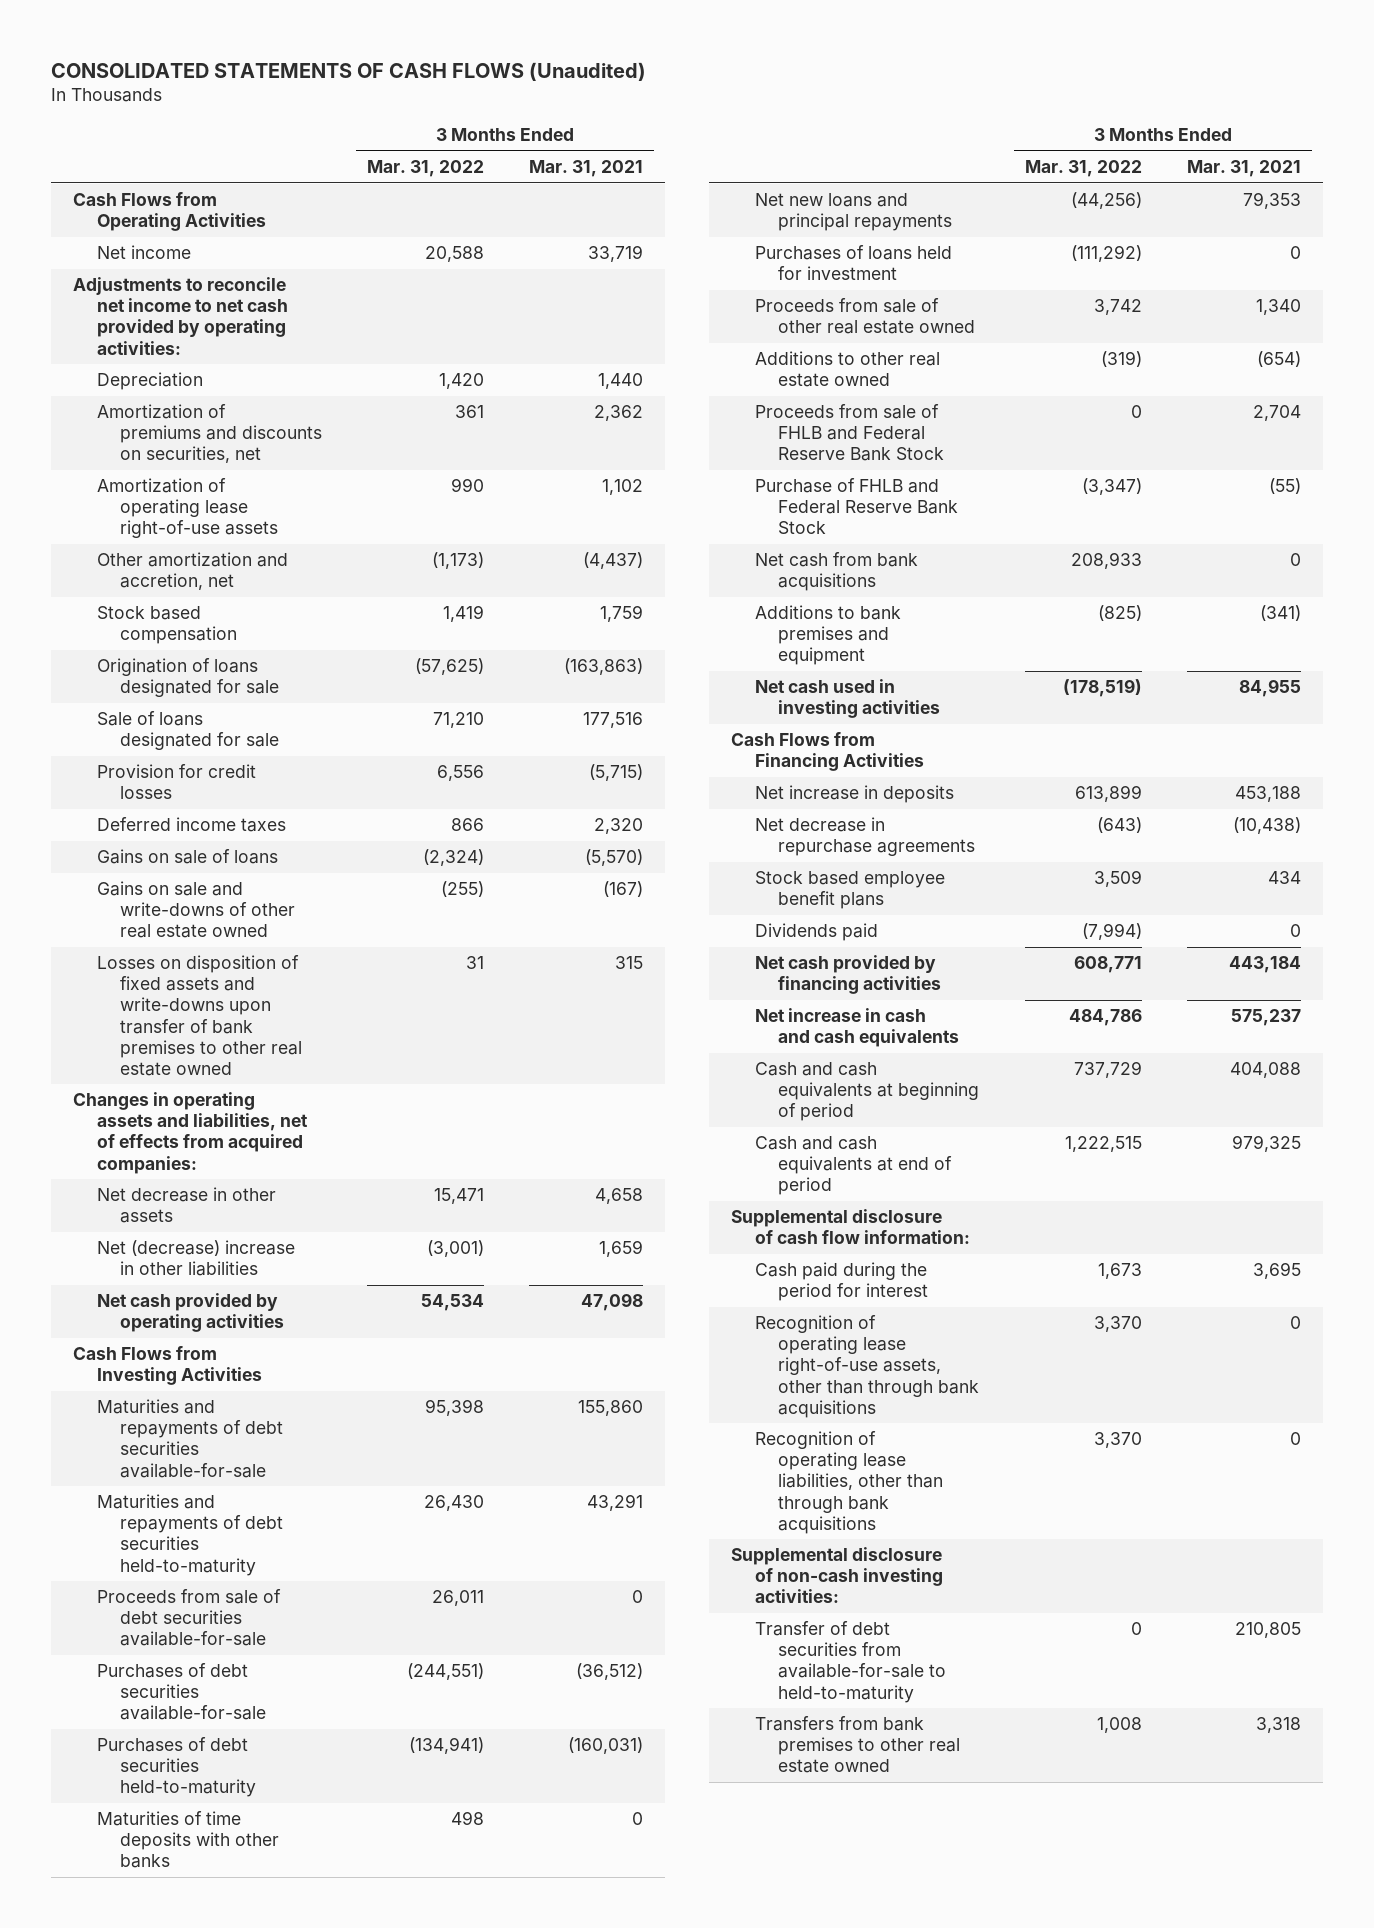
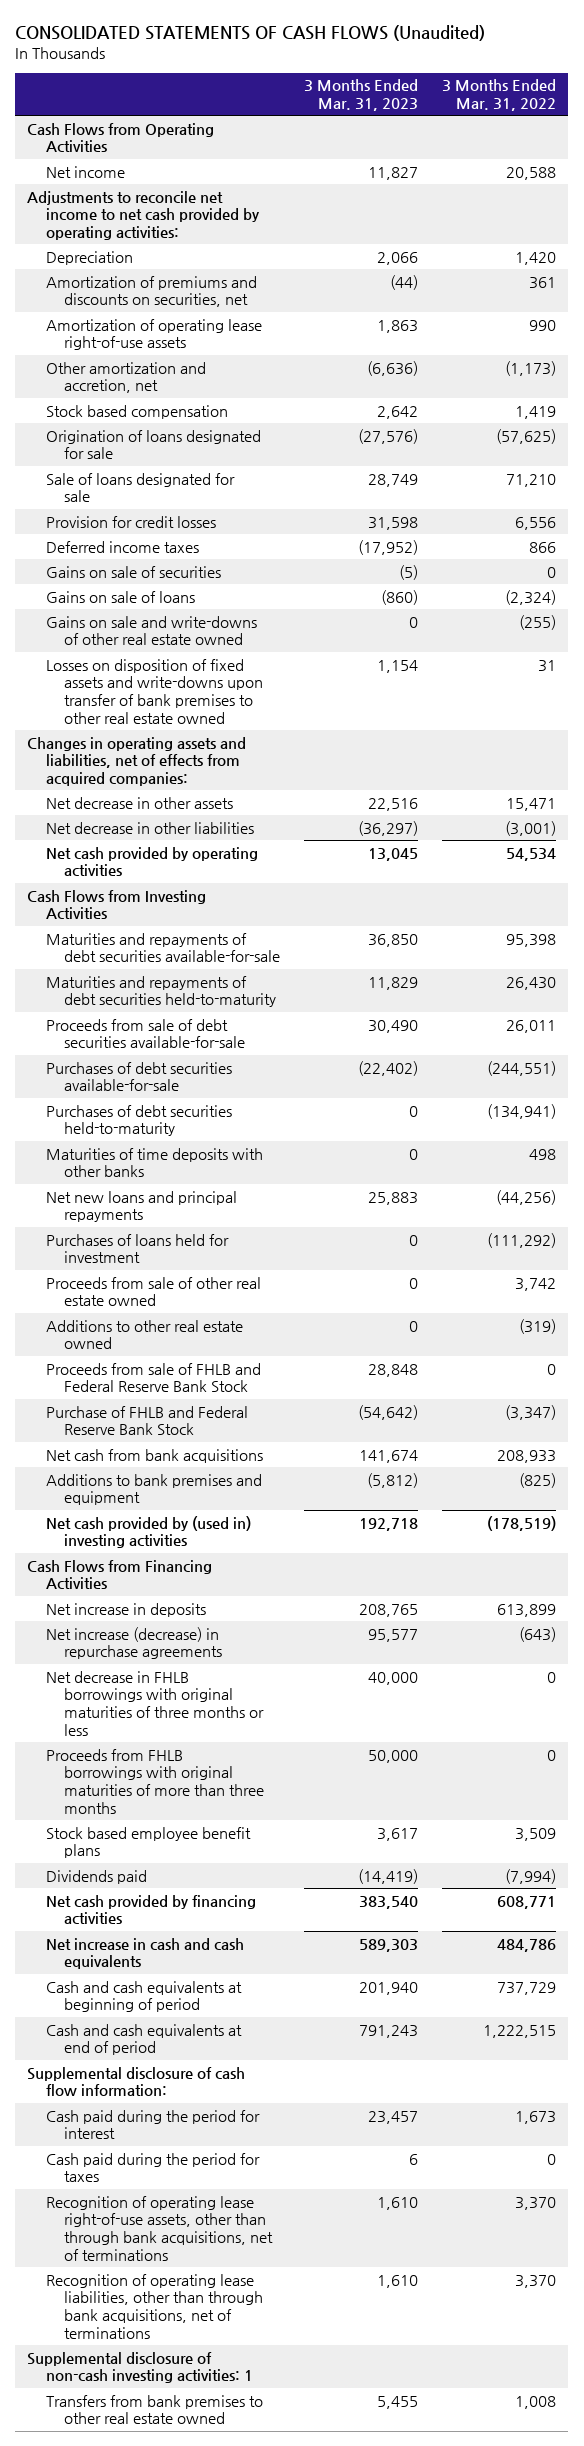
- | 3 Months Ended Mar. 31, 2022 | 3 Months Ended Mar. 31, 2021
+ | 3 Months Ended Mar. 31, 2023 | 3 Months Ended Mar. 31, 2022
+ Gains on sale of securities | (5) | 0
- Net (decrease) increase in other liabilities | (3,001) | 1,659
+ Net decrease in other liabilities | (36,297) | (3,001)
- Net cash used in investing activities | (178,519) | 84,955
+ Net cash provided by (used in) investing activities | 192,718 | (178,519)
- Net decrease in repurchase agreements | (643) | (10,438)
+ Net increase (decrease) in repurchase agreements | 95,577 | (643)
+ Net decrease in FHLB borrowings with original maturities of three months or less | 40,000 | 0
+ Proceeds from FHLB borrowings with original maturities of more than three months | 50,000 | 0
- Recognition of operating lease right-of-use assets, other than through bank acquisitions | 3,370 | 0
- Recognition of operating lease liabilities, other than through bank acquisitions | 3,370 | 0
- Supplemental disclosure of non-cash investing activities:
- Transfer of debt securities from available-for-sale to held-to-maturity | 0 | 210,805
+ Cash paid during the period for taxes | 6 | 0
+ Recognition of operating lease right-of-use assets, other than through bank acquisitions, net of terminations | 1,610 | 3,370
+ Recognition of operating lease liabilities, other than through bank acquisitions, net of terminations | 1,610 | 3,370
+ Supplemental disclosure of non-cash investing activities: 1

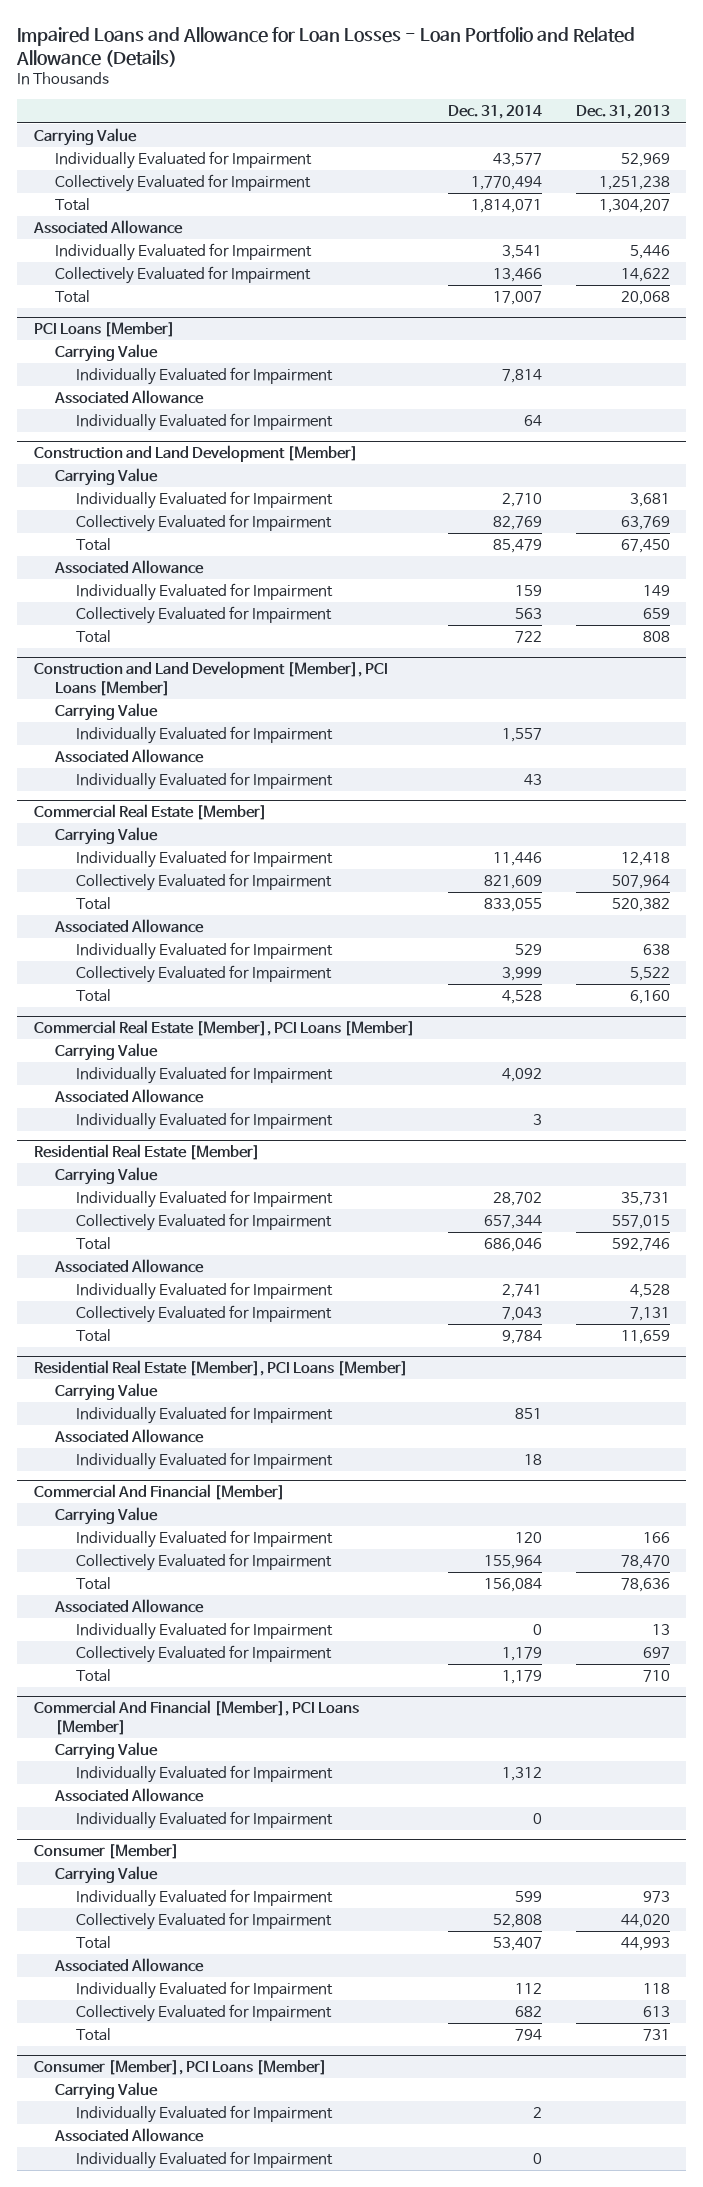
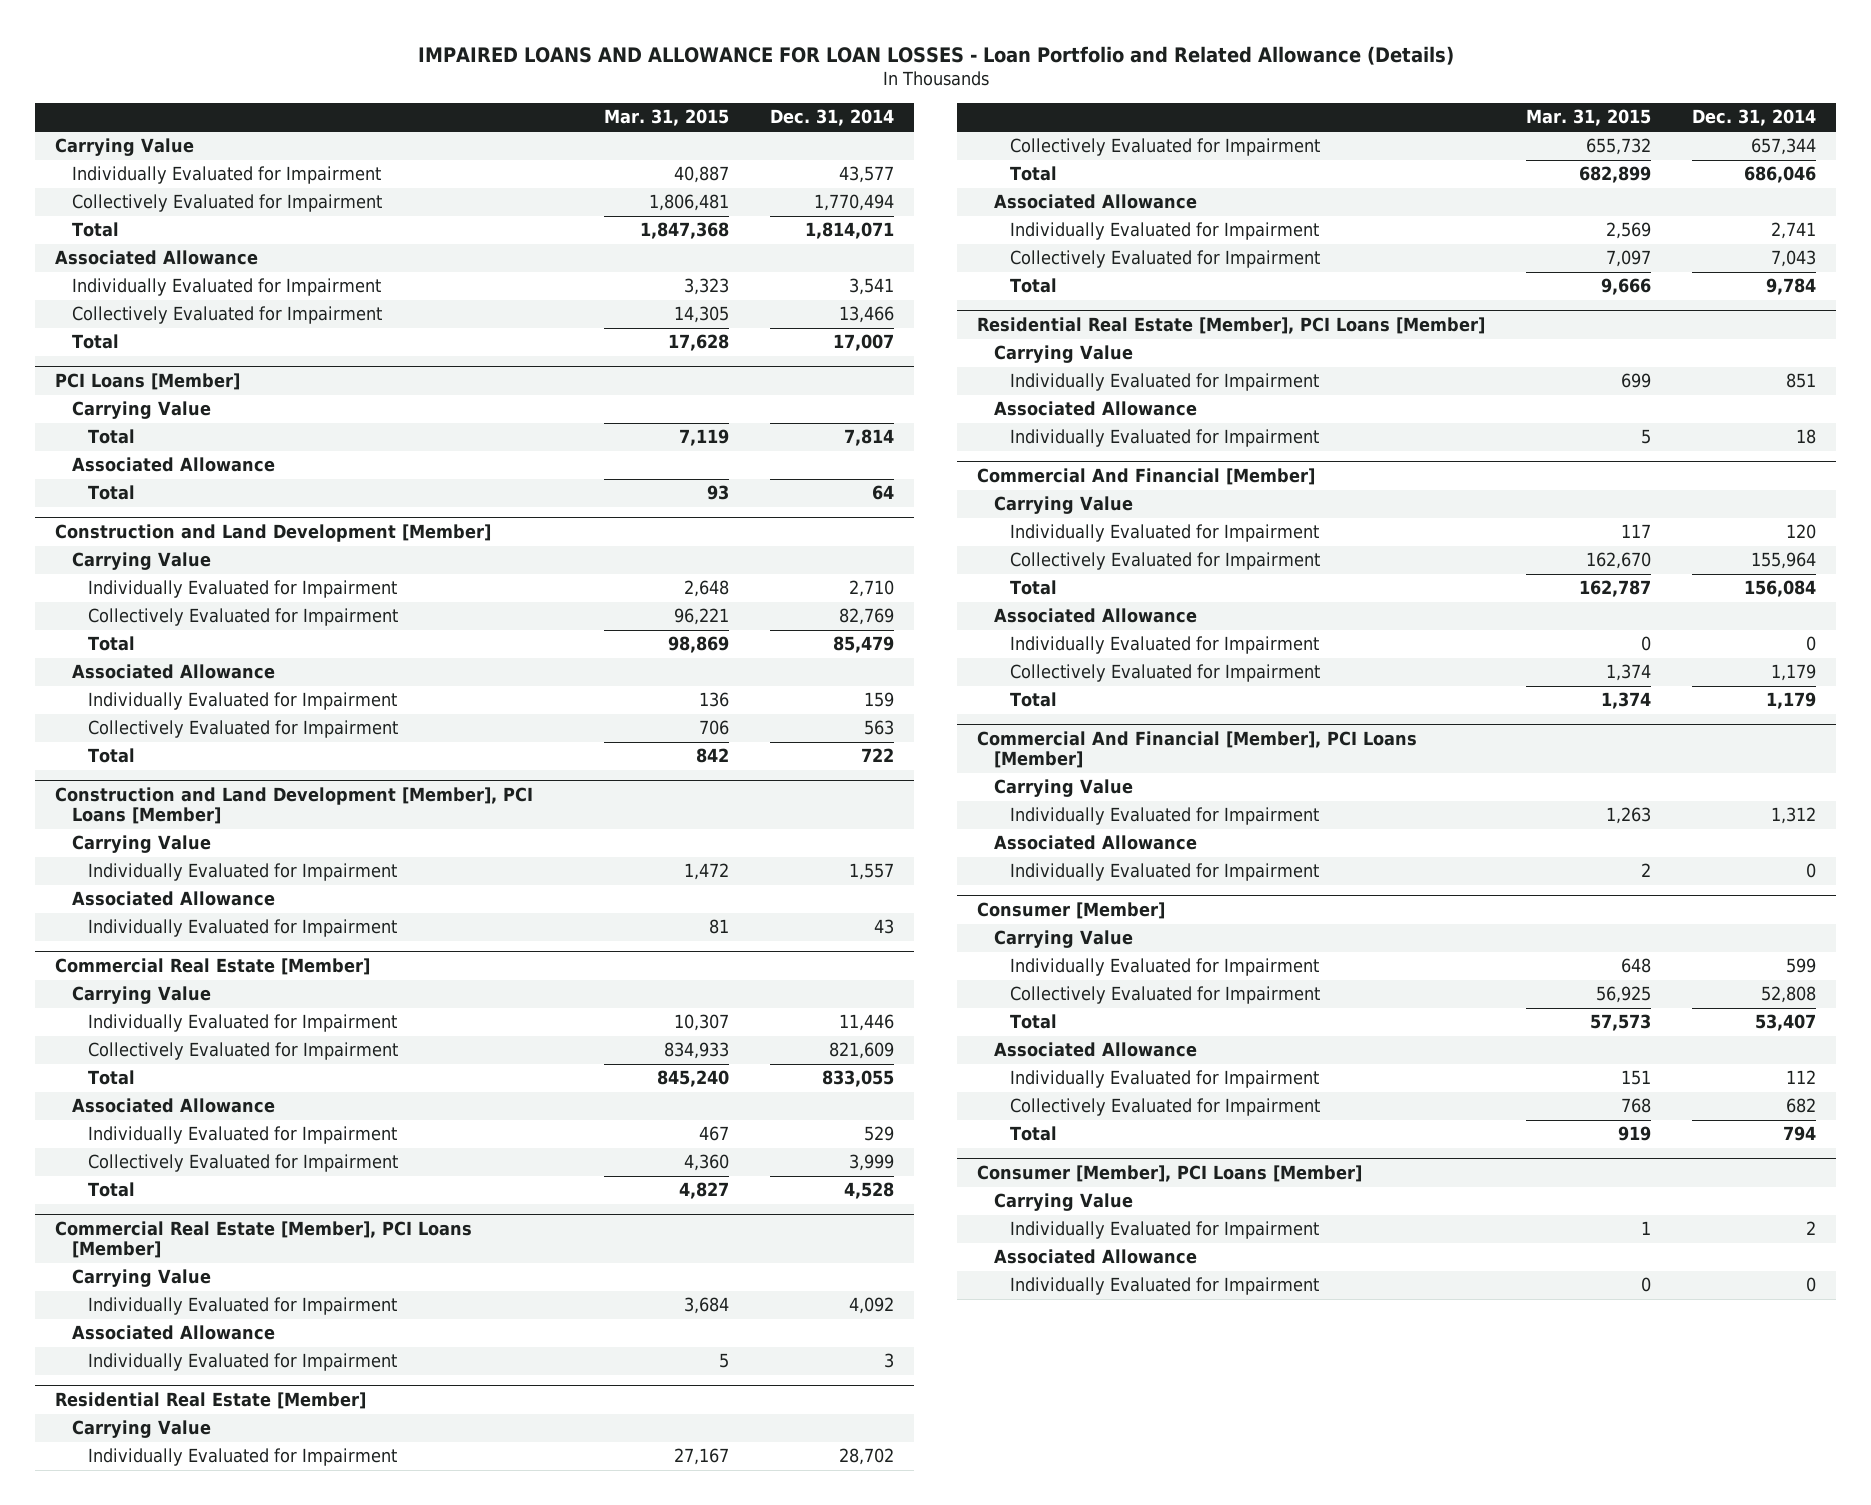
- Impaired Loans and Allowance for Loan Losses - Loan Portfolio and Related Allowance (Details)
+ IMPAIRED LOANS AND ALLOWANCE FOR LOAN LOSSES - Loan Portfolio and Related Allowance (Details)
- | Dec. 31, 2014 | Dec. 31, 2013
+ | Mar. 31, 2015 | Dec. 31, 2014
@ PCI Loans [Member]
- Individually Evaluated for Impairment | 7,814 |
+ Total | 7,119 | 7,814
- Individually Evaluated for Impairment | 64 |
+ Total | 93 | 64

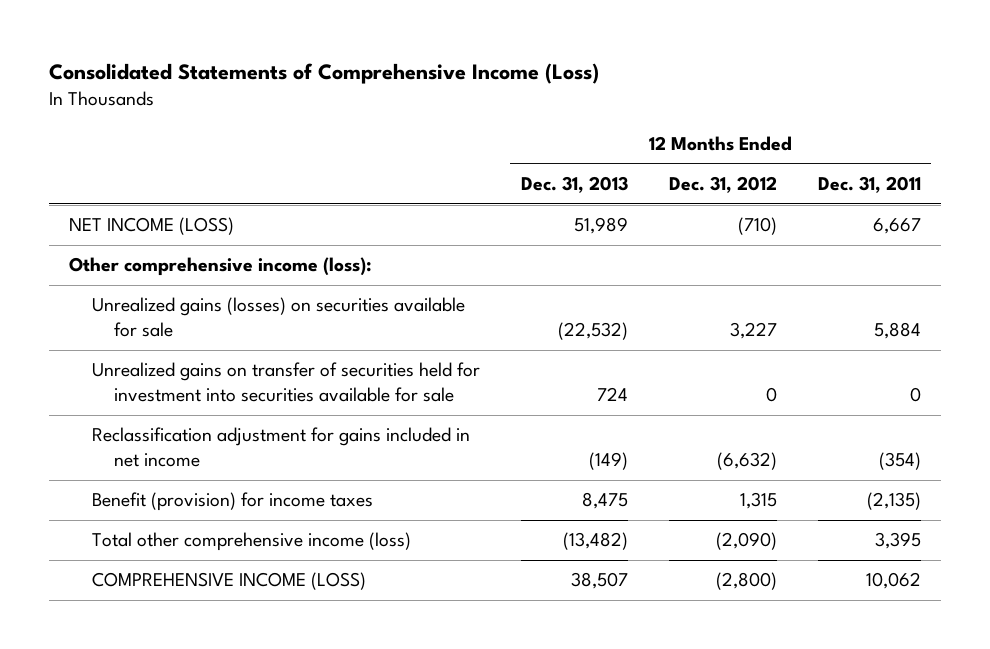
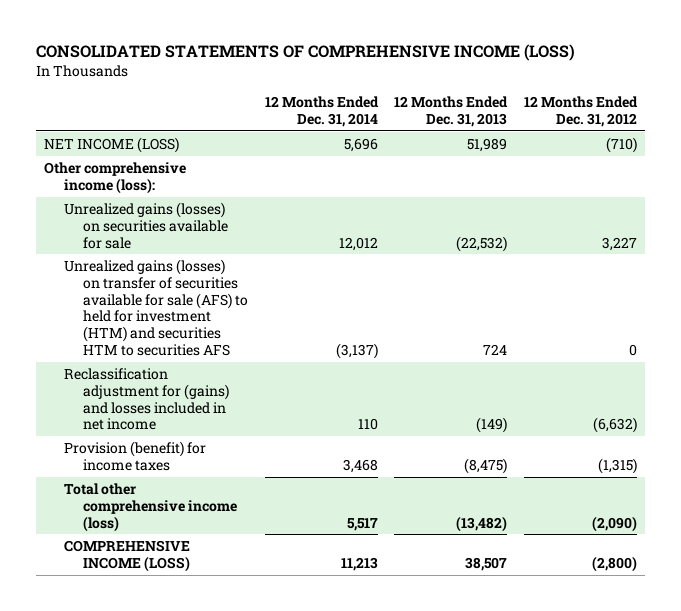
- Consolidated Statements of Comprehensive Income (Loss)
+ CONSOLIDATED STATEMENTS OF COMPREHENSIVE INCOME (LOSS)
- | 12 Months Ended Dec. 31, 2013 | 12 Months Ended Dec. 31, 2012 | 12 Months Ended Dec. 31, 2011
+ | 12 Months Ended Dec. 31, 2014 | 12 Months Ended Dec. 31, 2013 | 12 Months Ended Dec. 31, 2012
- Unrealized gains on transfer of securities held for investment into securities available for sale | 724 | 0 | 0
- Reclassification adjustment for gains included in net income | (149) | (6,632) | (354)
- Benefit (provision) for income taxes | 8,475 | 1,315 | (2,135)
+ Unrealized gains (losses) on transfer of securities available for sale (AFS) to held for investment (HTM) and securities HTM to securities AFS | (3,137) | 724 | 0
+ Reclassification adjustment for (gains) and losses included in net income | 110 | (149) | (6,632)
+ Provision (benefit) for income taxes | 3,468 | (8,475) | (1,315)

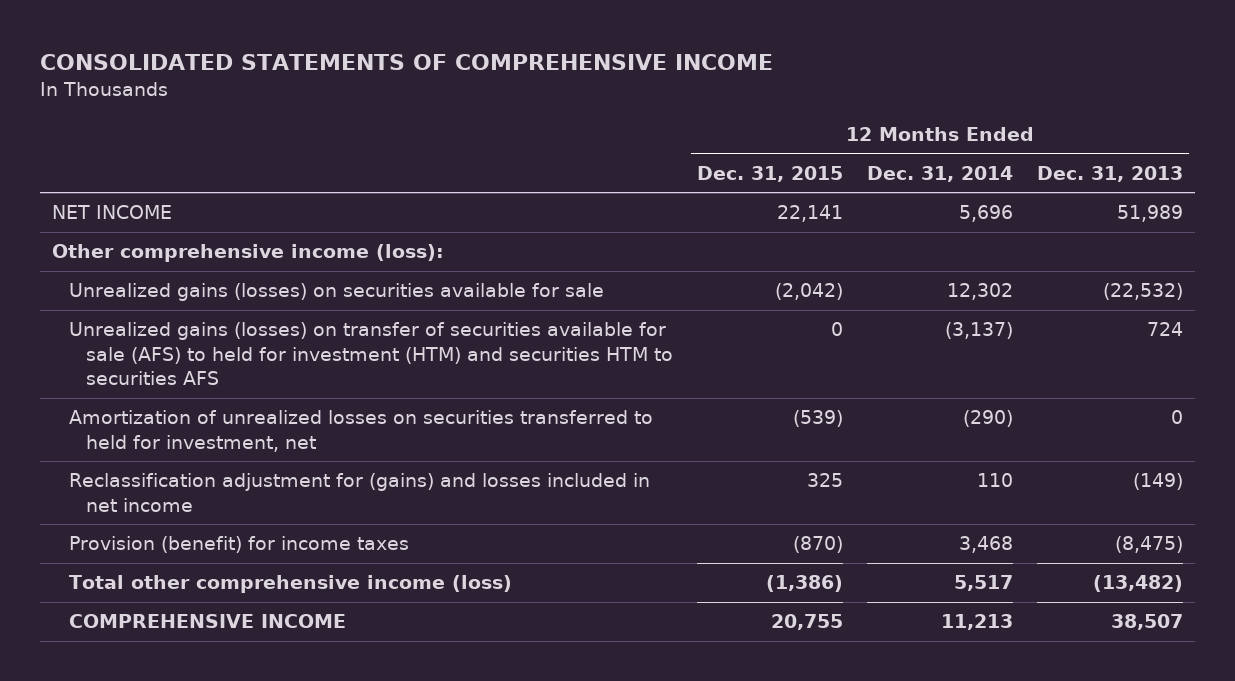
- CONSOLIDATED STATEMENTS OF COMPREHENSIVE INCOME (LOSS)
+ CONSOLIDATED STATEMENTS OF COMPREHENSIVE INCOME
- | 12 Months Ended Dec. 31, 2014 | 12 Months Ended Dec. 31, 2013 | 12 Months Ended Dec. 31, 2012
+ | 12 Months Ended Dec. 31, 2015 | 12 Months Ended Dec. 31, 2014 | 12 Months Ended Dec. 31, 2013
- NET INCOME (LOSS) | 5,696 | 51,989 | (710)
+ NET INCOME | 22,141 | 5,696 | 51,989
- Unrealized gains (losses) on securities available for sale | 12,012 | (22,532) | 3,227
+ Unrealized gains (losses) on securities available for sale | (2,042) | 12,302 | (22,532)
+ Amortization of unrealized losses on securities transferred to held for investment, net | (539) | (290) | 0
- COMPREHENSIVE INCOME (LOSS) | 11,213 | 38,507 | (2,800)
+ COMPREHENSIVE INCOME | 20,755 | 11,213 | 38,507

